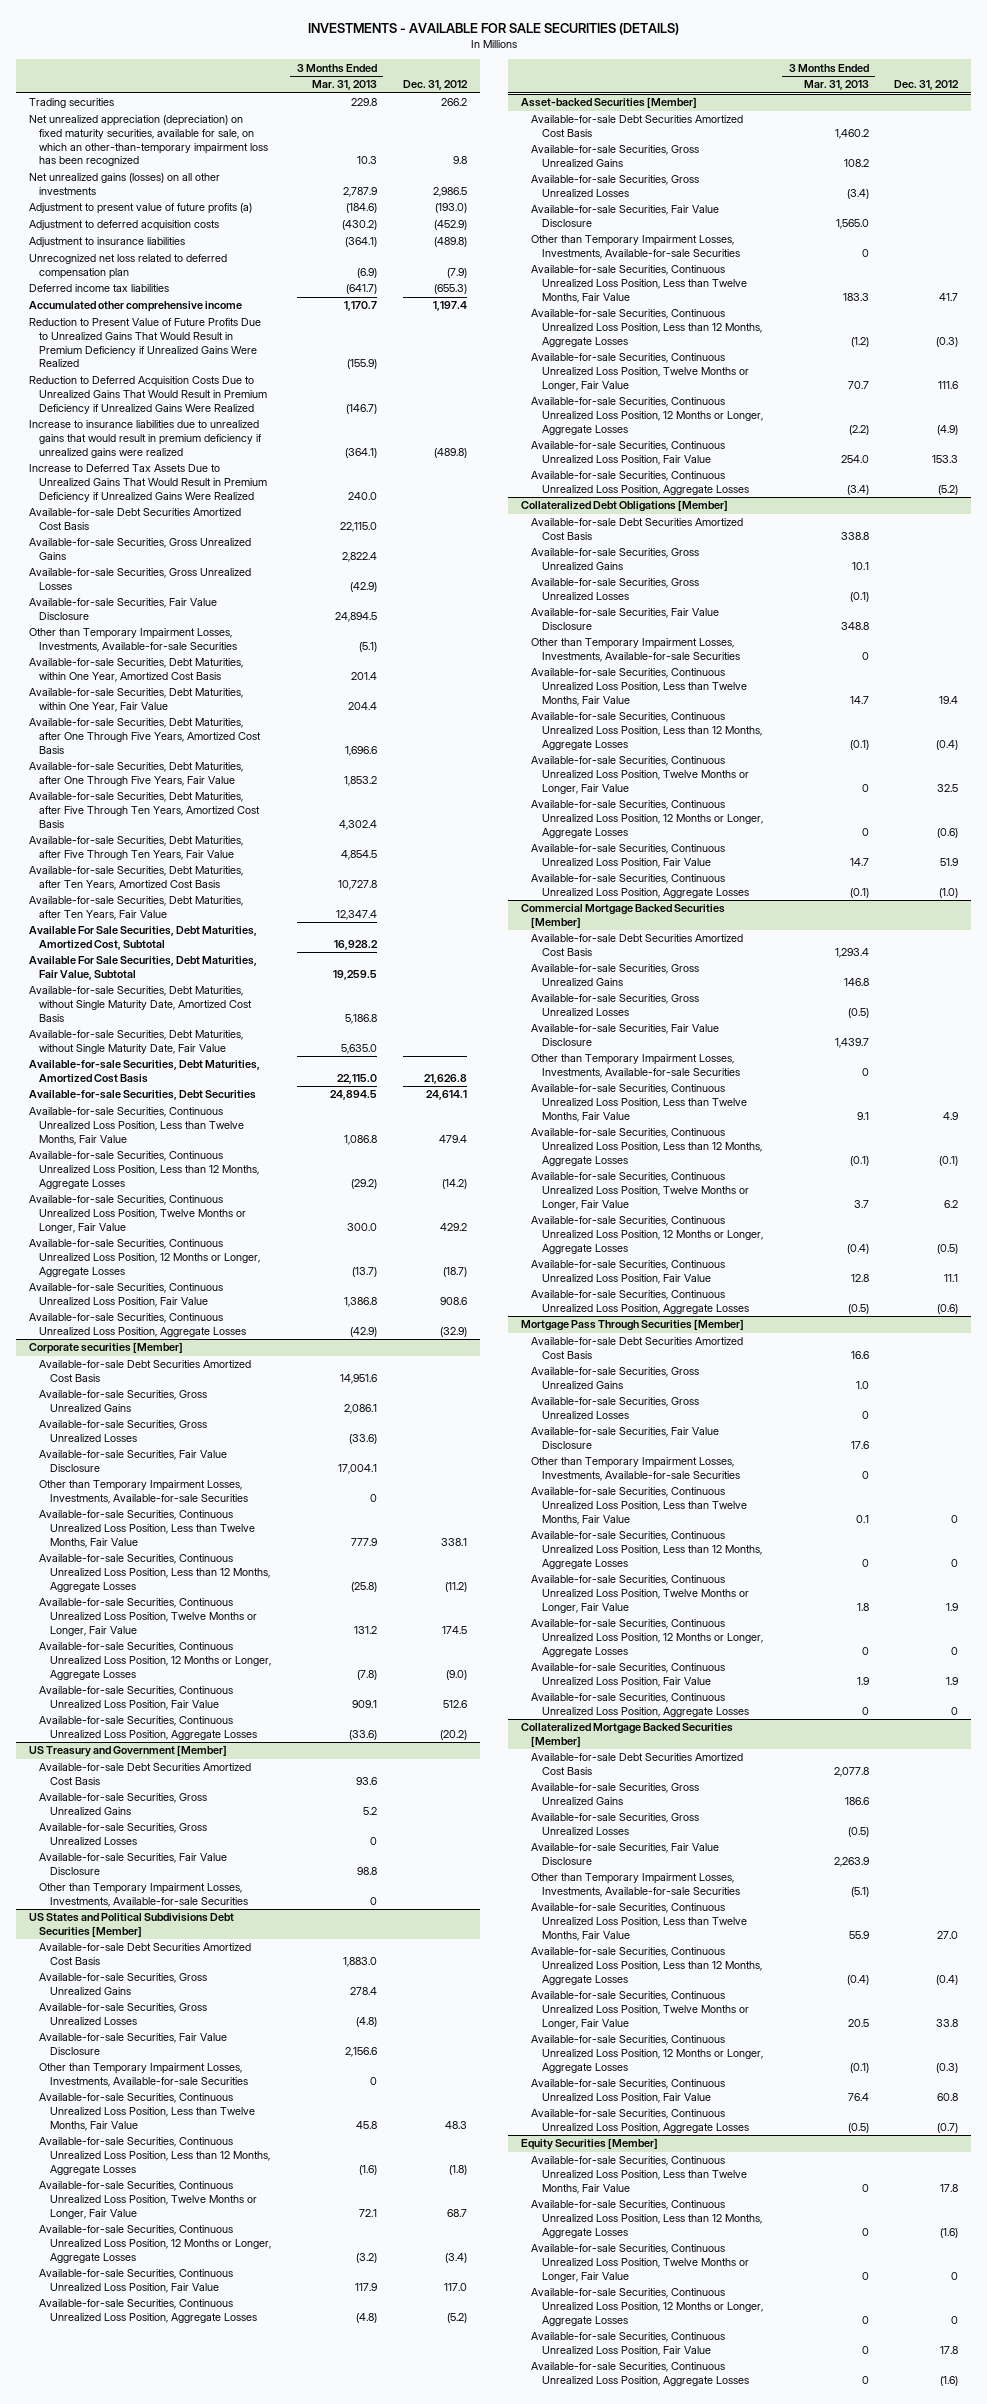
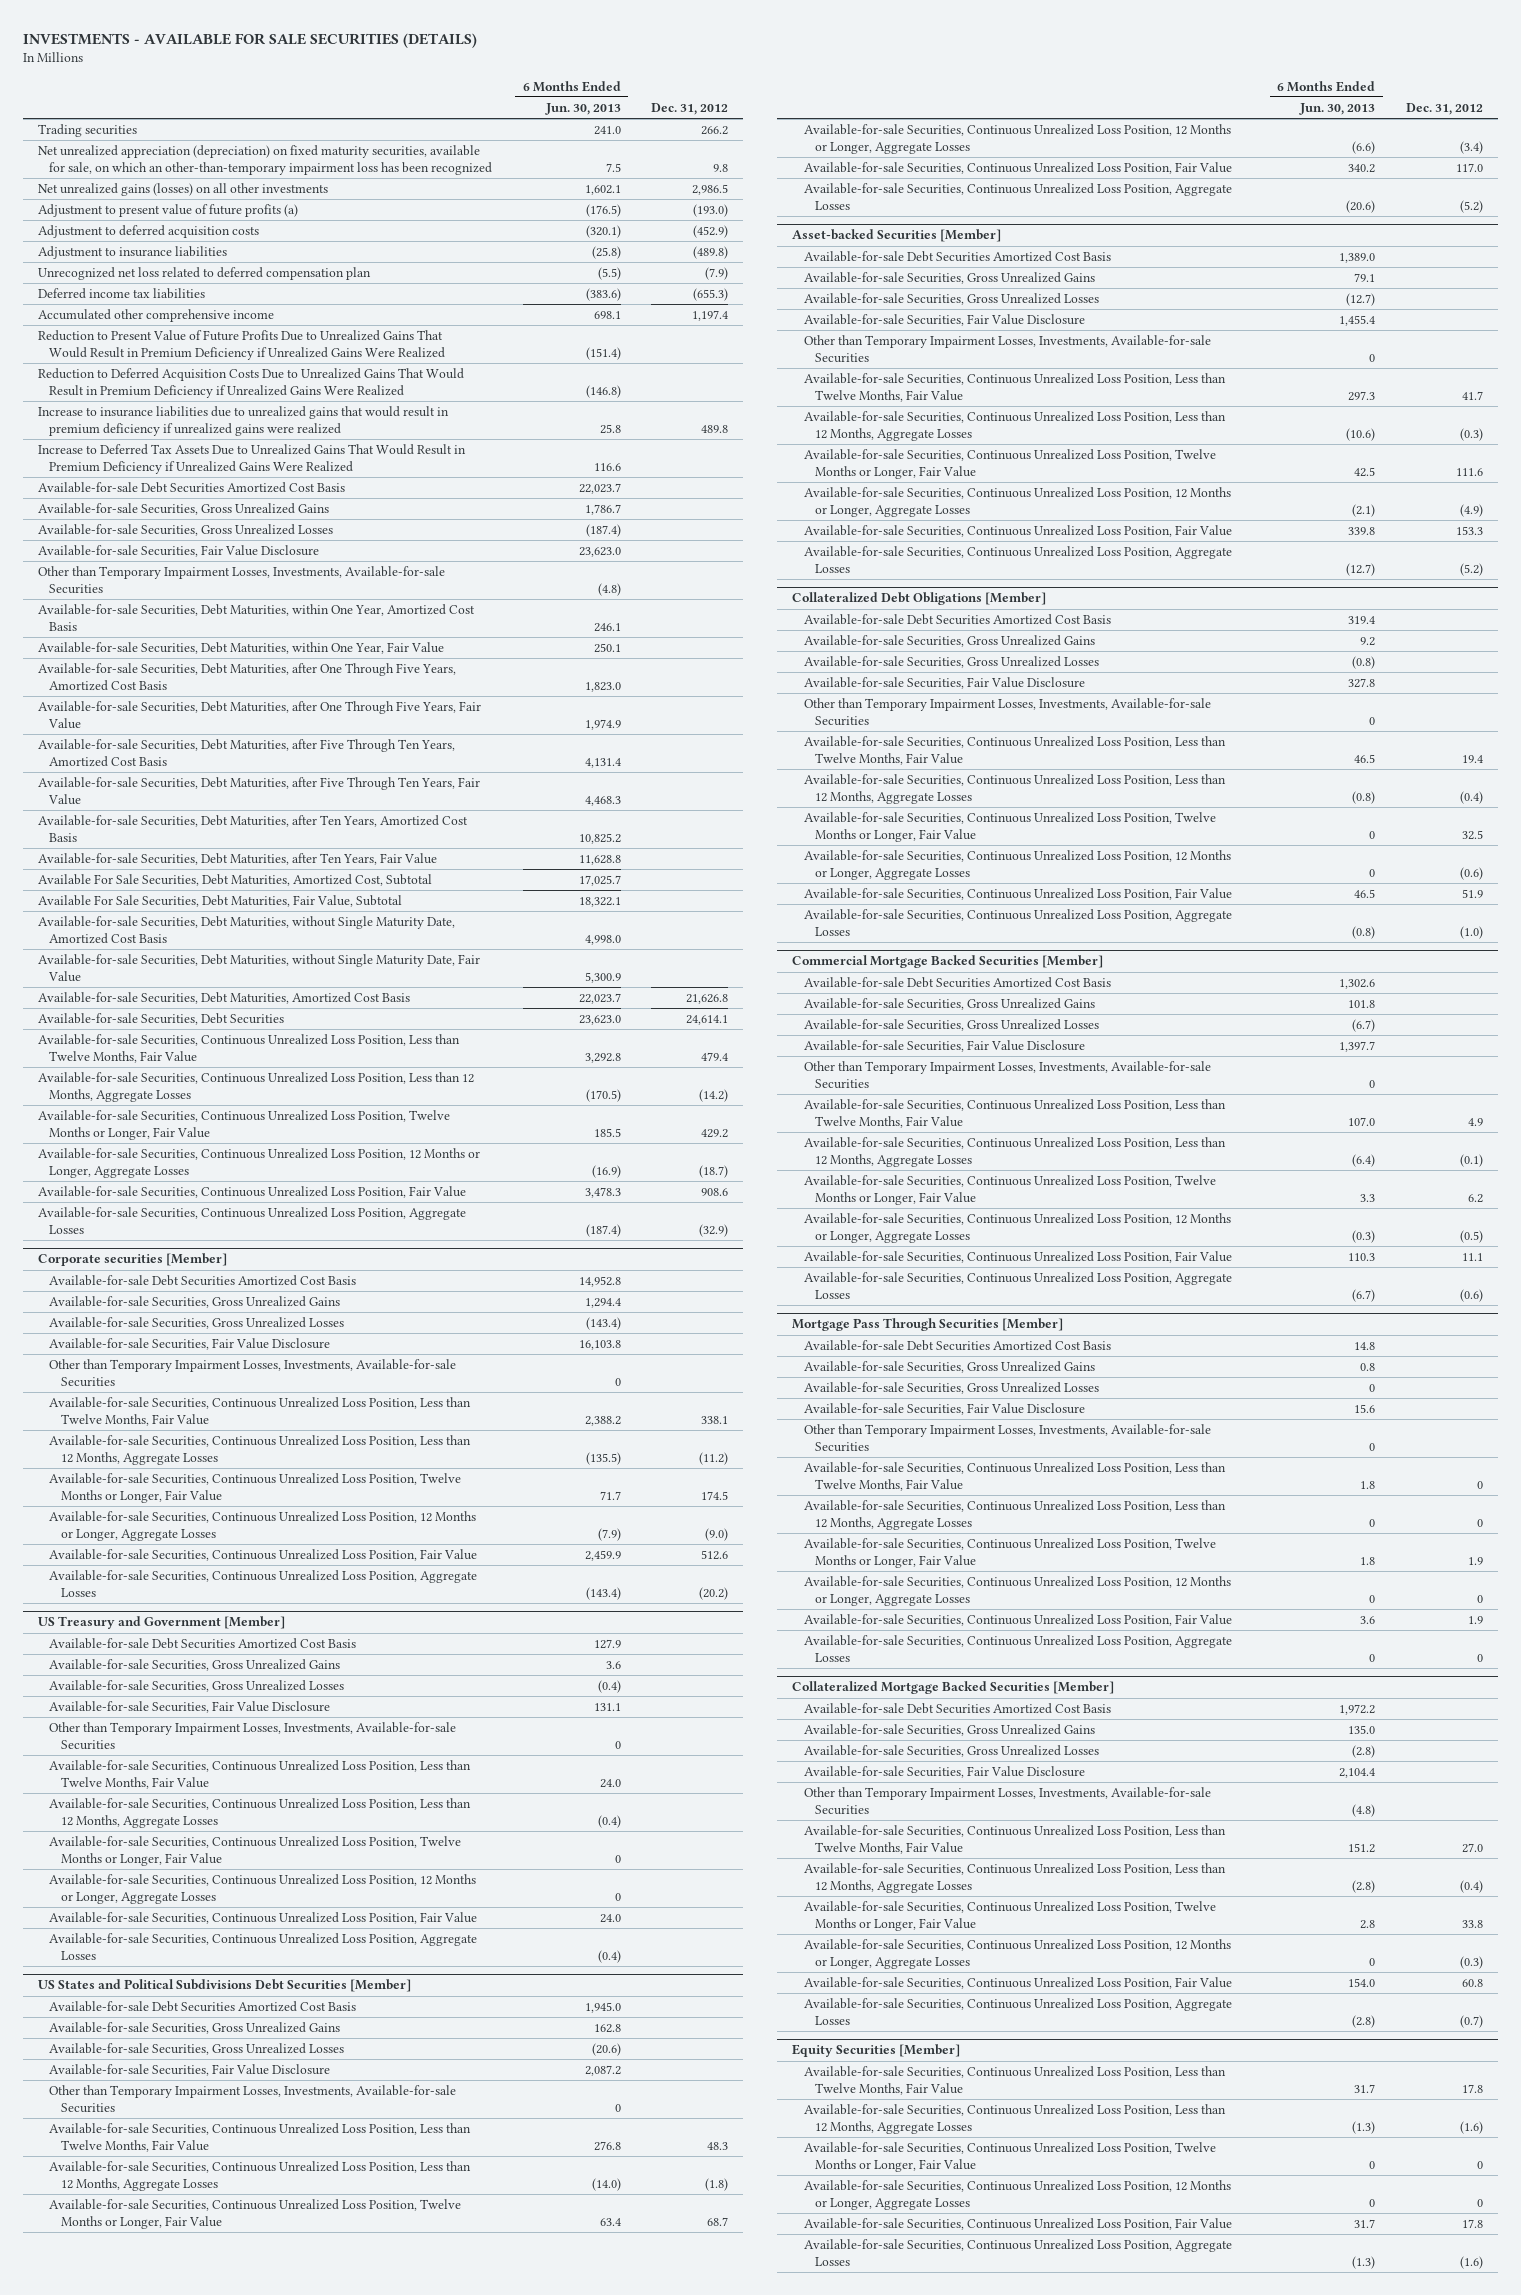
- | 3 Months Ended Mar. 31, 2013 | Dec. 31, 2012
+ | 6 Months Ended Jun. 30, 2013 | Dec. 31, 2012
- Increase to insurance liabilities due to unrealized gains that would result in premium deficiency if unrealized gains were realized | (364.1) | (489.8)
+ Increase to insurance liabilities due to unrealized gains that would result in premium deficiency if unrealized gains were realized | 25.8 | 489.8
@ US Treasury and Government [Member]
+ Available-for-sale Securities, Continuous Unrealized Loss Position, Less than Twelve Months, Fair Value | 24.0 |
+ Available-for-sale Securities, Continuous Unrealized Loss Position, Less than 12 Months, Aggregate Losses | (0.4) |
+ Available-for-sale Securities, Continuous Unrealized Loss Position, Twelve Months or Longer, Fair Value | 0 |
+ Available-for-sale Securities, Continuous Unrealized Loss Position, 12 Months or Longer, Aggregate Losses | 0 |
+ Available-for-sale Securities, Continuous Unrealized Loss Position, Fair Value | 24.0 |
+ Available-for-sale Securities, Continuous Unrealized Loss Position, Aggregate Losses | (0.4) |

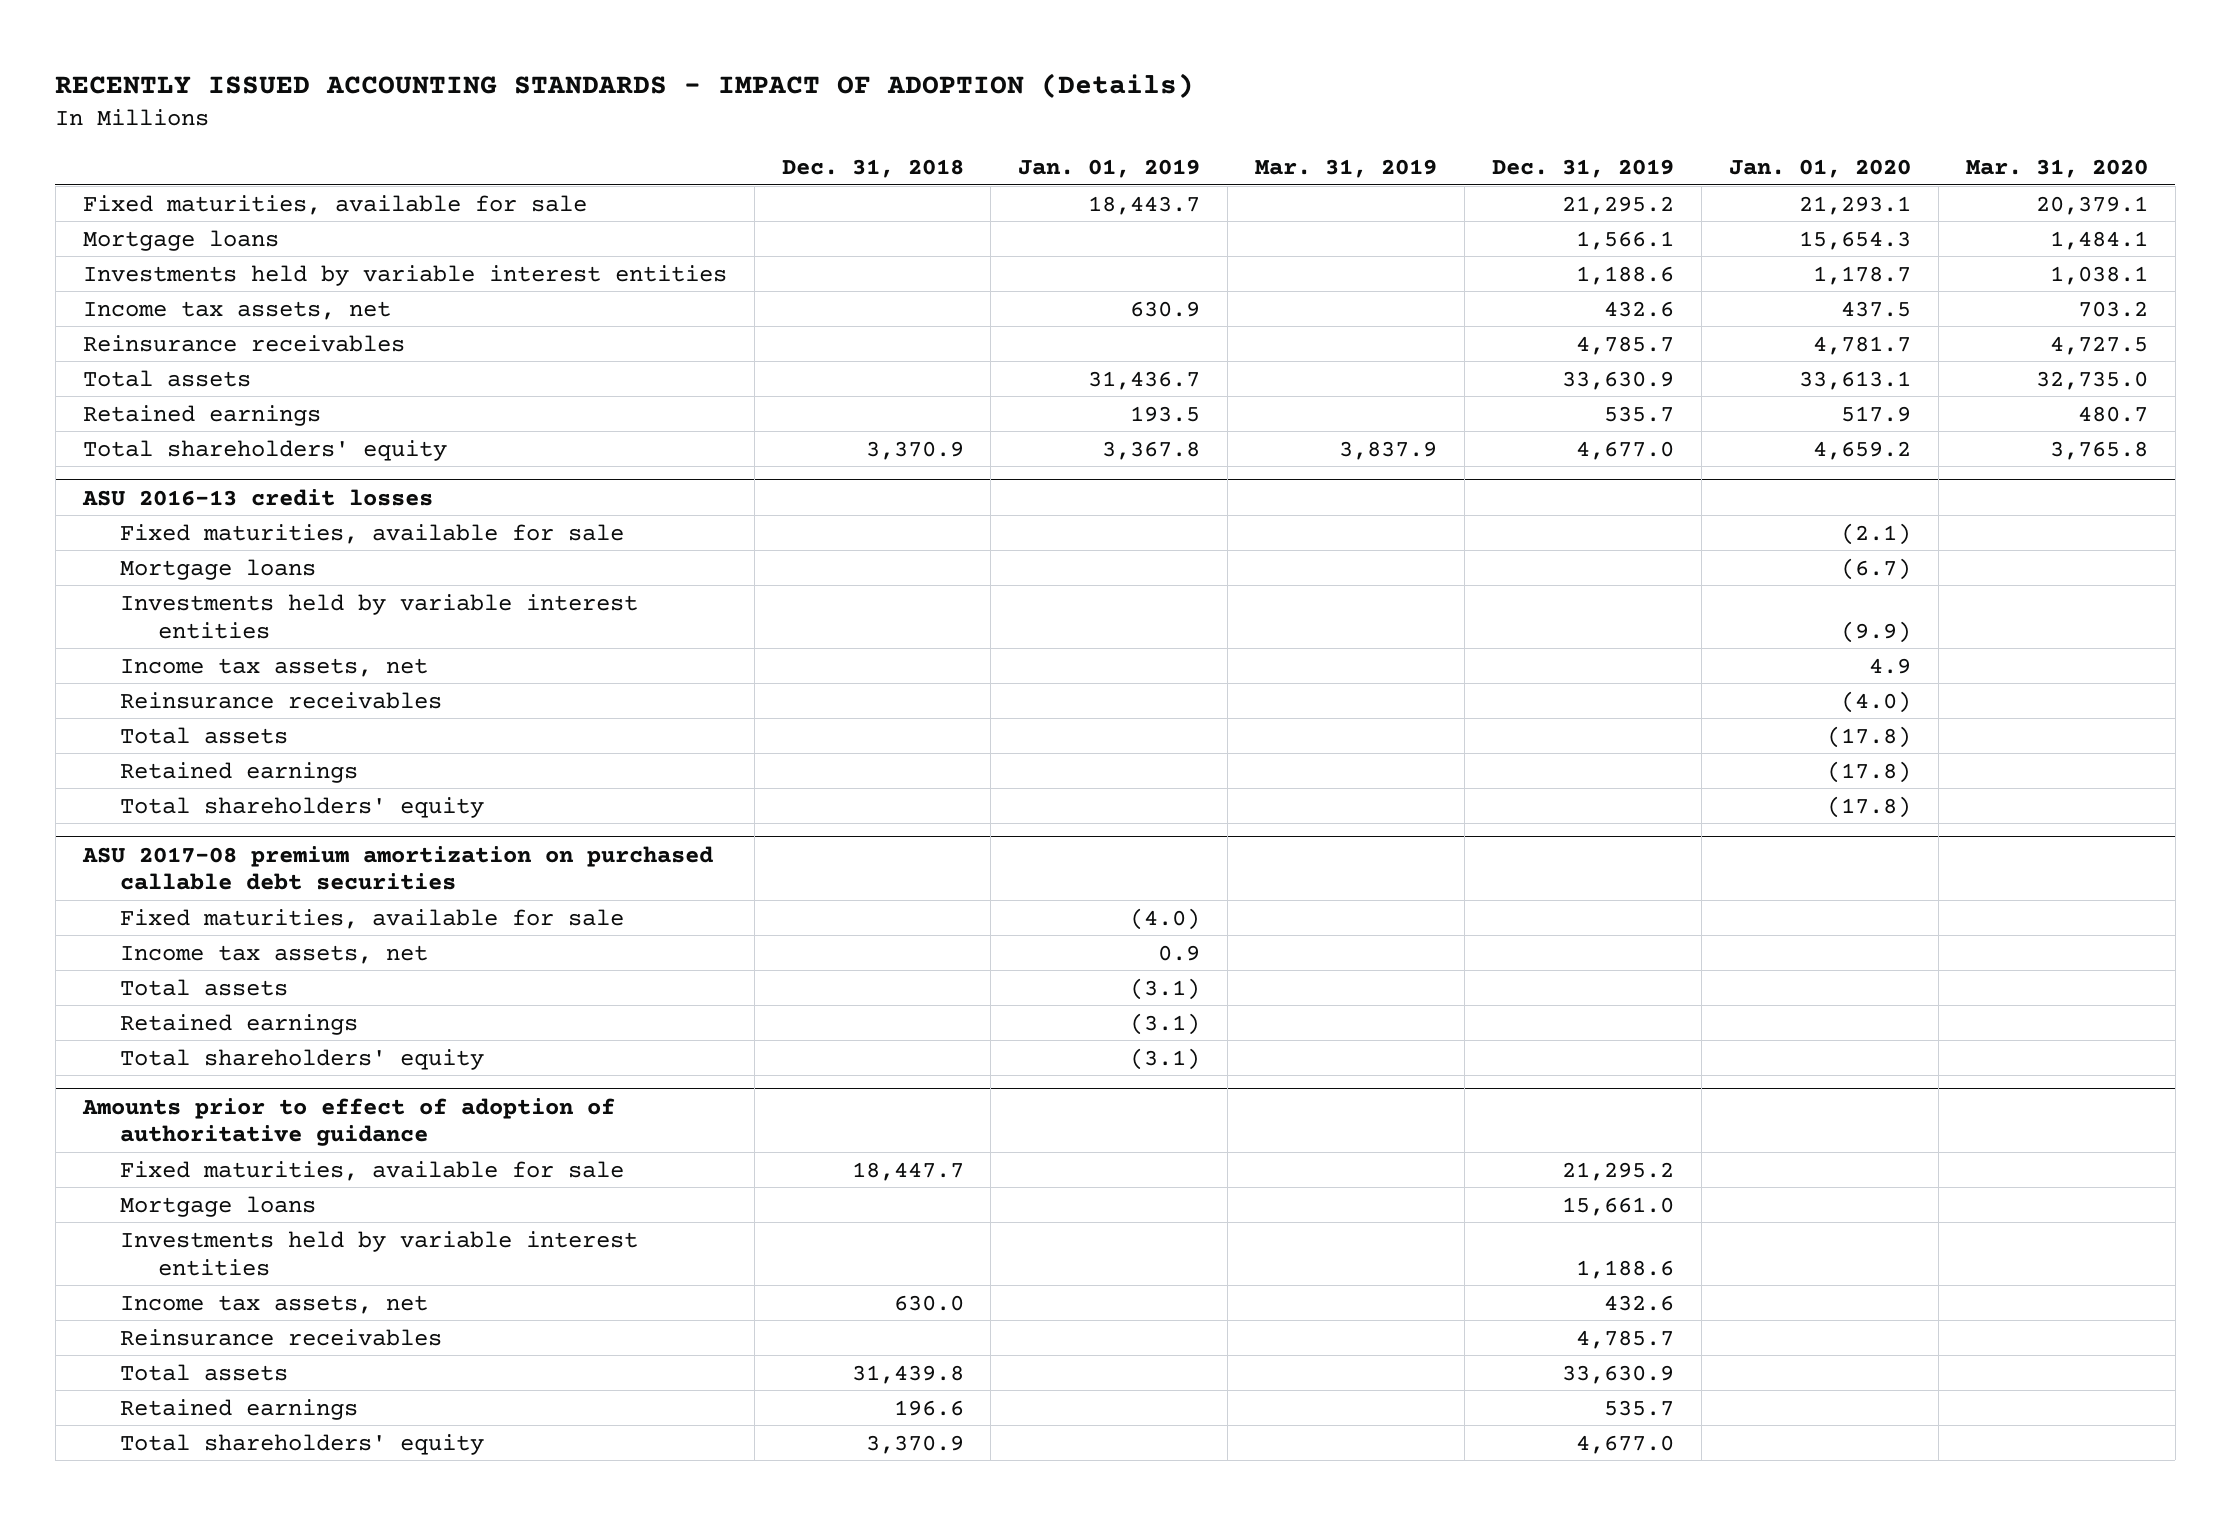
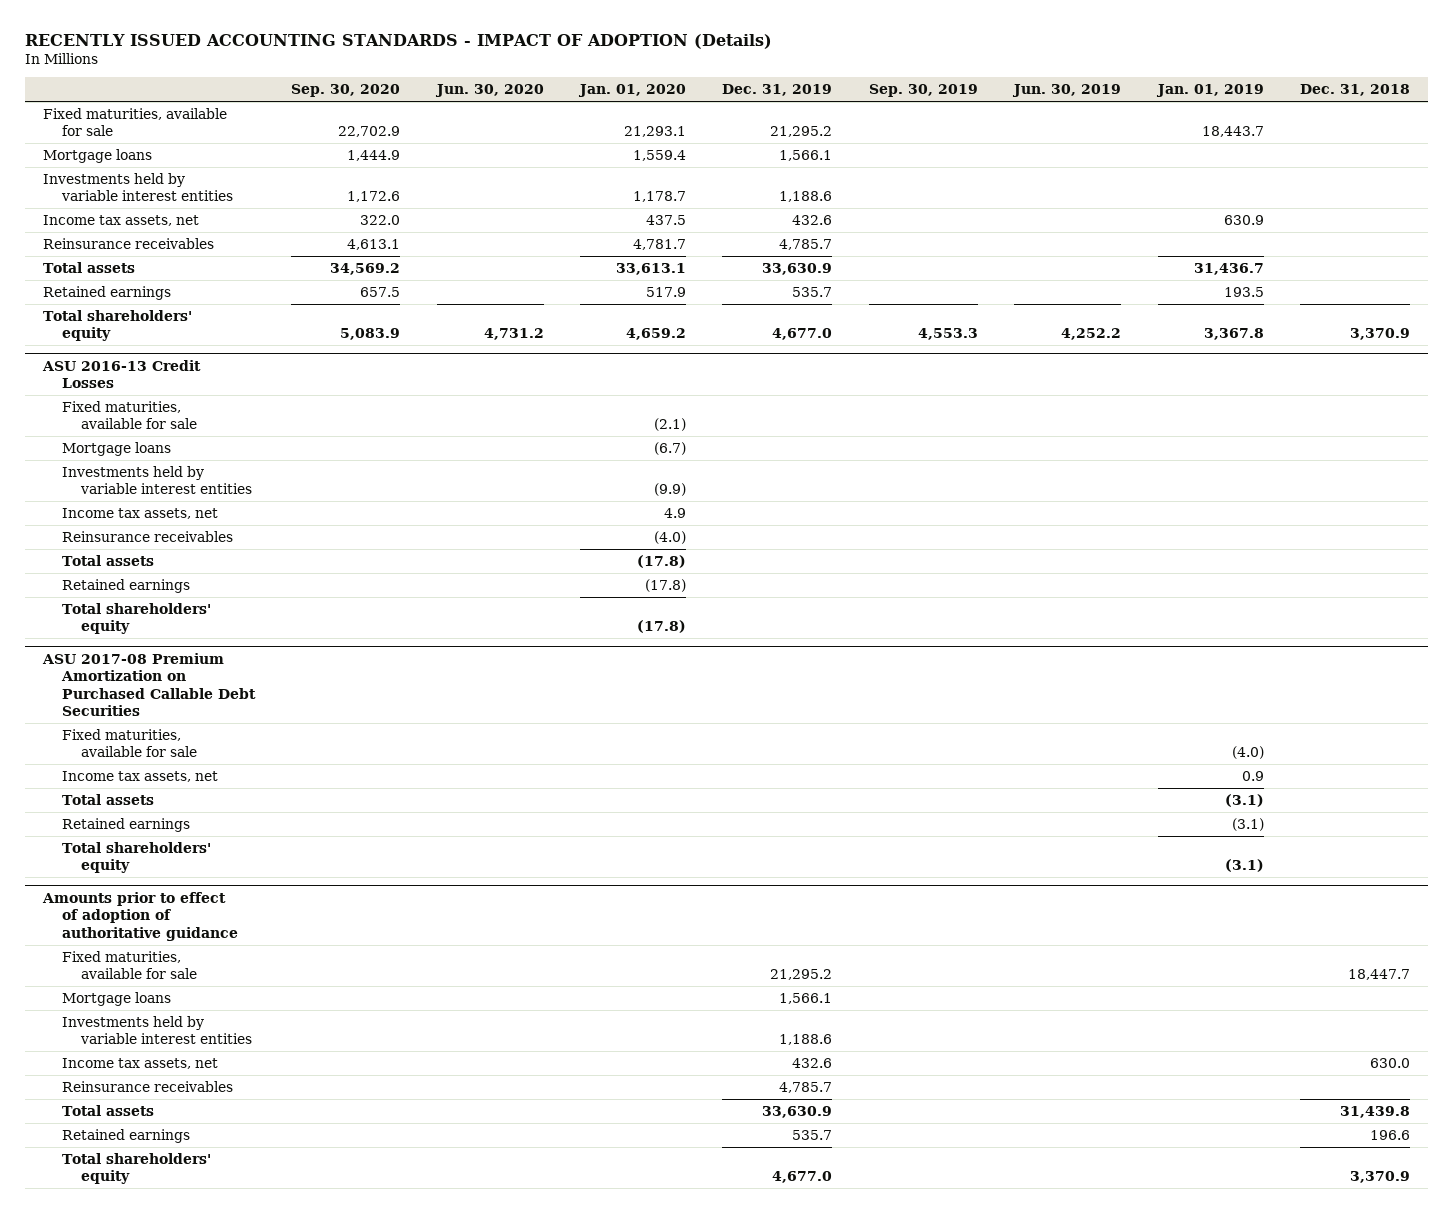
- | Dec. 31, 2018 | Jan. 01, 2019 | Mar. 31, 2019 | Dec. 31, 2019 | Jan. 01, 2020 | Mar. 31, 2020
+ | Sep. 30, 2020 | Jun. 30, 2020 | Jan. 01, 2020 | Dec. 31, 2019 | Sep. 30, 2019 | Jun. 30, 2019 | Jan. 01, 2019 | Dec. 31, 2018
- Mortgage loans | | | | 1,566.1 | 15,654.3 | 1,484.1
+ Mortgage loans | 1,444.9 | | 1,559.4 | 1,566.1 | | | |
- ASU 2016-13 credit losses
+ ASU 2016-13 Credit Losses
- ASU 2017-08 premium amortization on purchased callable debt securities
+ ASU 2017-08 Premium Amortization on Purchased Callable Debt Securities
@ Amounts prior to effect of adoption of authoritative guidance
- Mortgage loans | | | | 15,661.0 | |
+ Mortgage loans | | | | 1,566.1 | | | |

